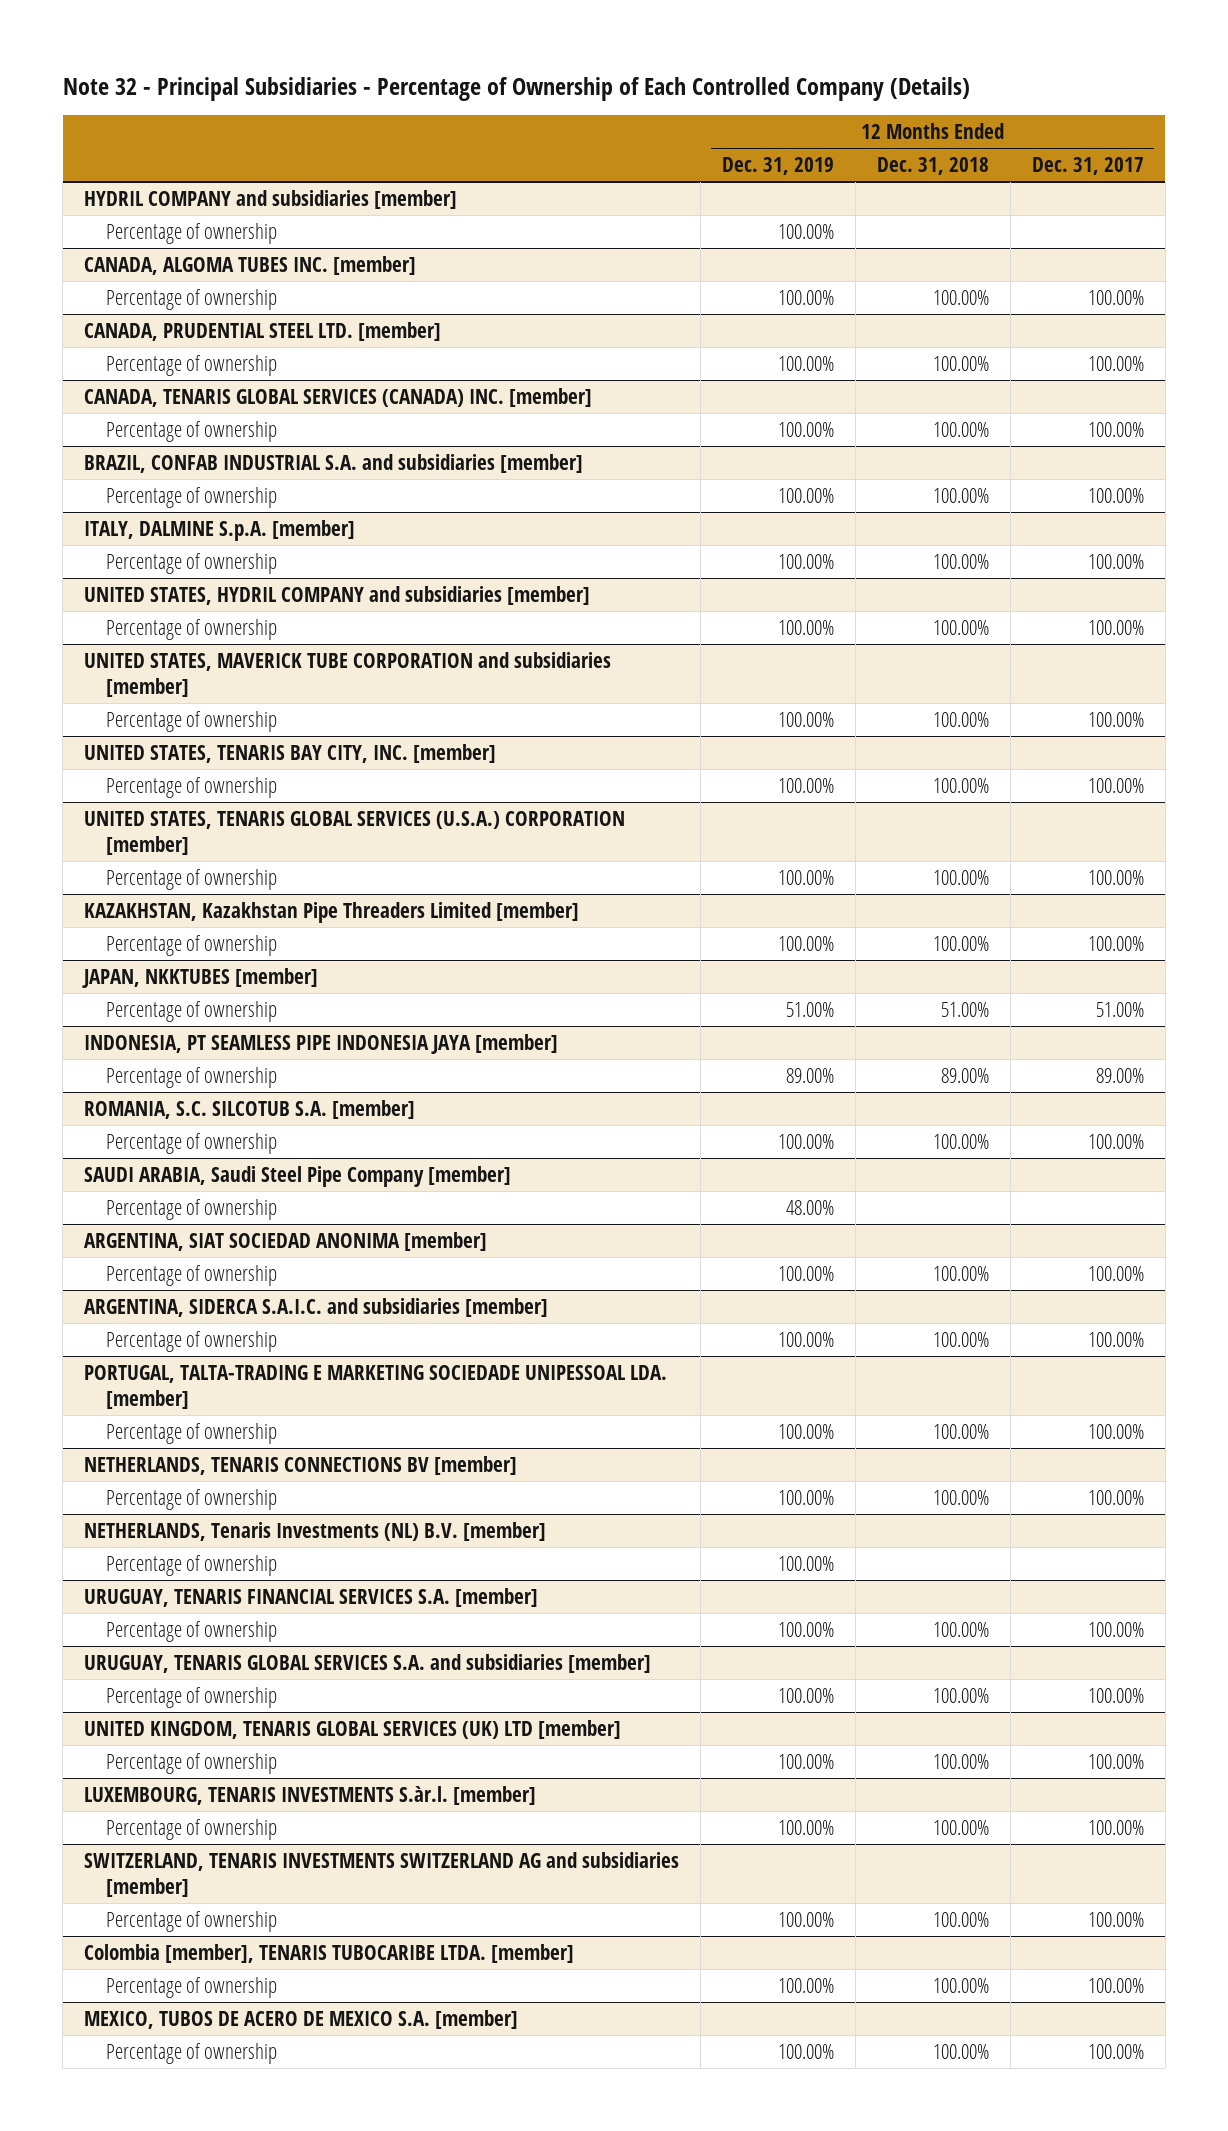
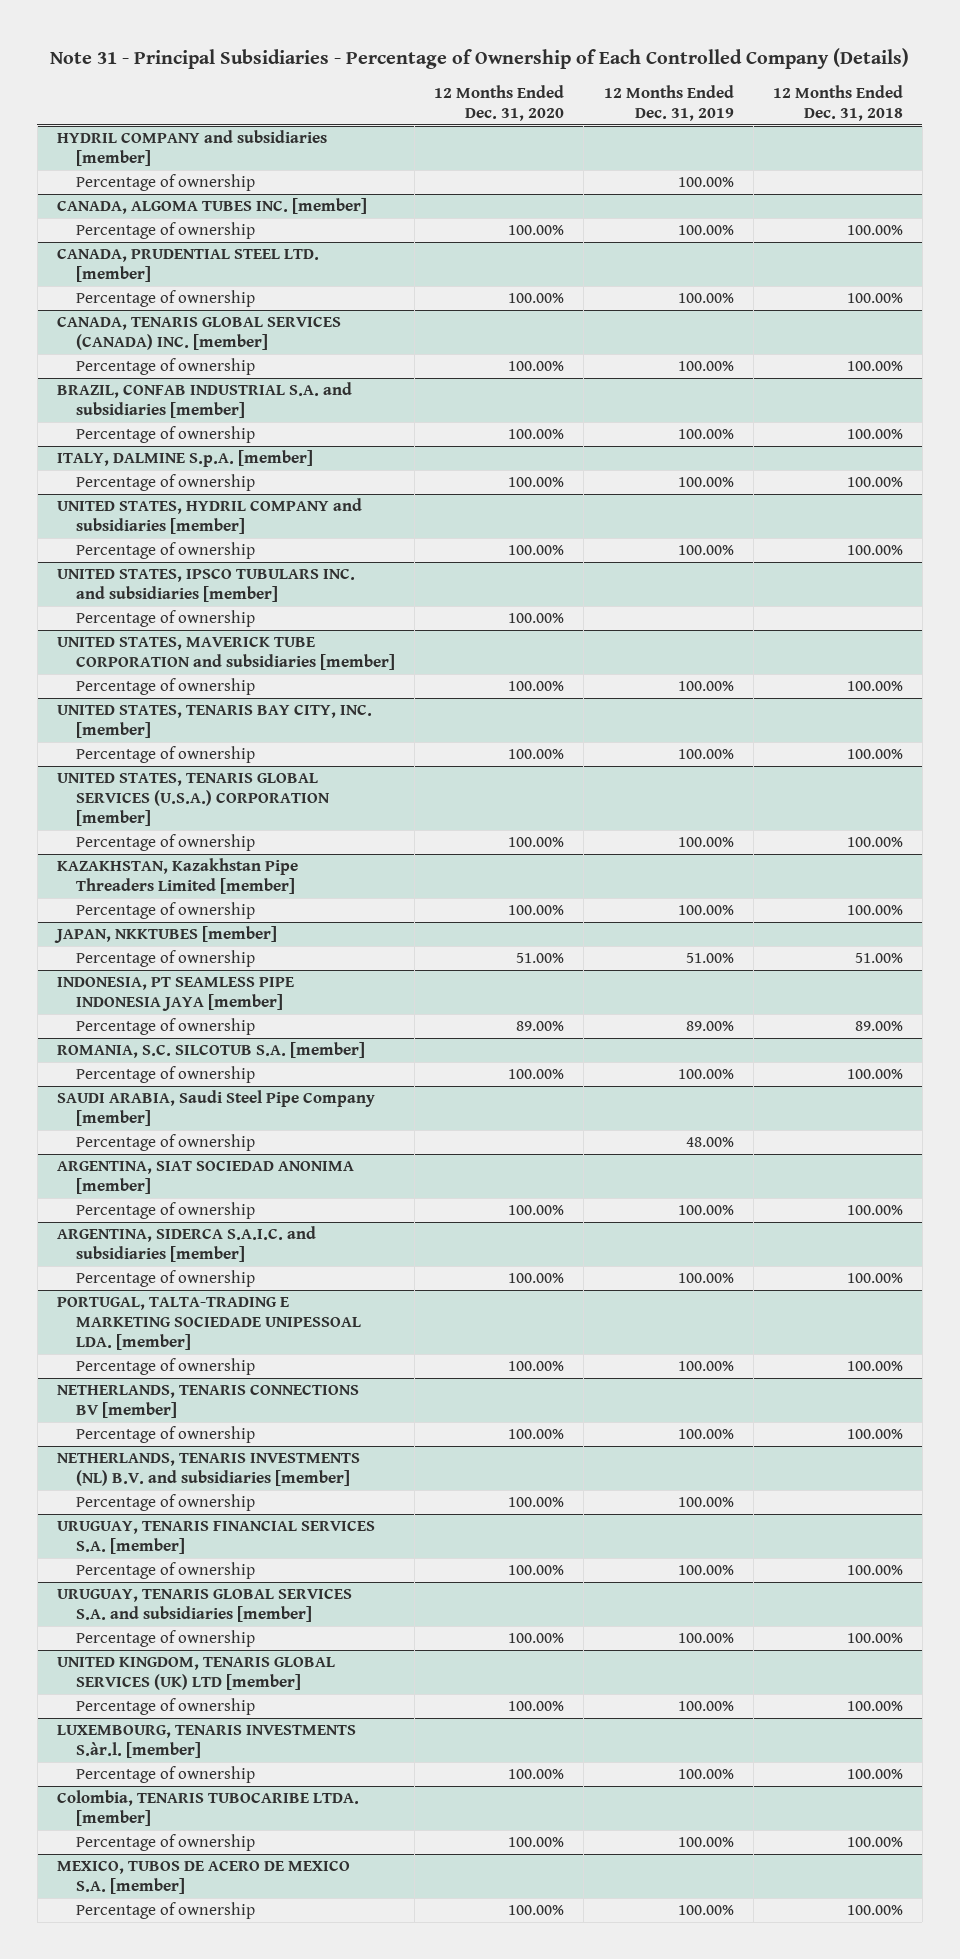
- Note 32 - Principal Subsidiaries - Percentage of Ownership of Each Controlled Company (Details)
+ Note 31 - Principal Subsidiaries - Percentage of Ownership of Each Controlled Company (Details)
- | 12 Months Ended Dec. 31, 2019 | 12 Months Ended Dec. 31, 2018 | 12 Months Ended Dec. 31, 2017
+ | 12 Months Ended Dec. 31, 2020 | 12 Months Ended Dec. 31, 2019 | 12 Months Ended Dec. 31, 2018
+ UNITED STATES, IPSCO TUBULARS INC. and subsidiaries [member]
+ Percentage of ownership | 100.00% | |
- NETHERLANDS, Tenaris Investments (NL) B.V. [member]
+ NETHERLANDS, TENARIS INVESTMENTS (NL) B.V. and subsidiaries [member]
- SWITZERLAND, TENARIS INVESTMENTS SWITZERLAND AG and subsidiaries [member]
- Percentage of ownership | 100.00% | 100.00% | 100.00%
- Colombia [member], TENARIS TUBOCARIBE LTDA. [member]
+ Colombia, TENARIS TUBOCARIBE LTDA. [member]

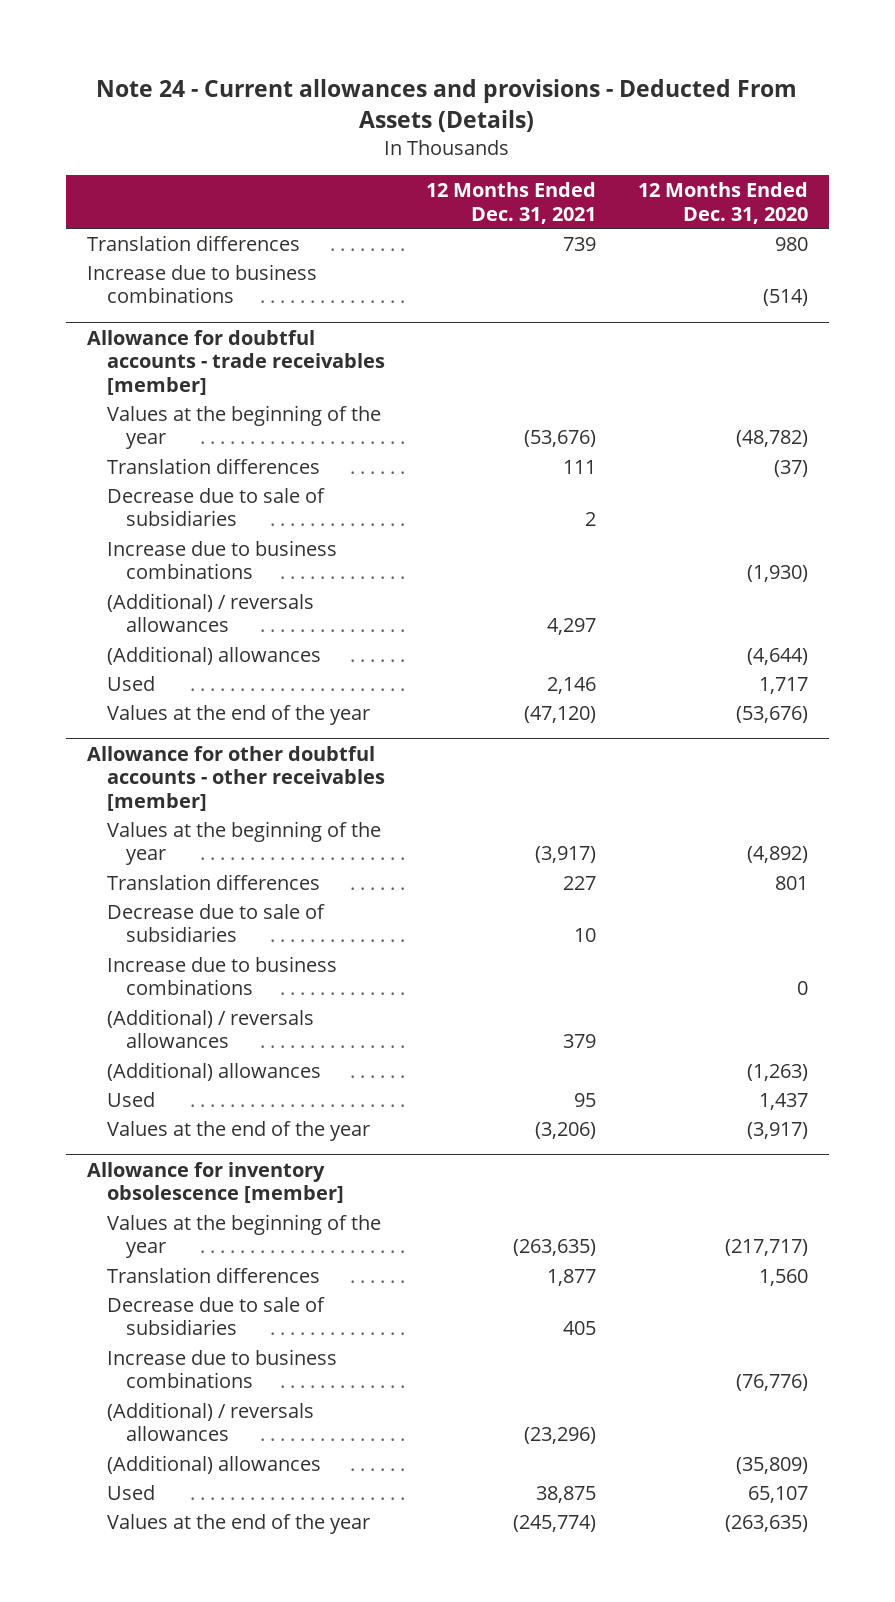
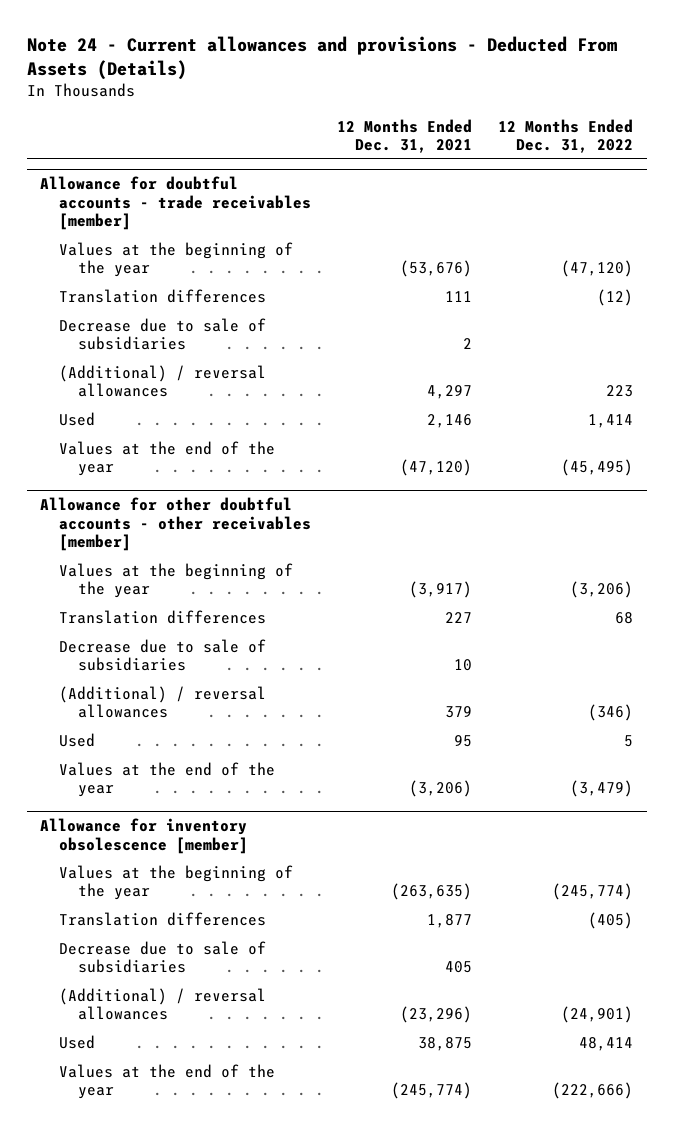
- | 12 Months Ended Dec. 31, 2021 | 12 Months Ended Dec. 31, 2020
+ | 12 Months Ended Dec. 31, 2021 | 12 Months Ended Dec. 31, 2022
- Translation differences | 739 | 980
- Increase due to business combinations | | (514)
@ Allowance for doubtful accounts - trade receivables [member]
- Increase due to business combinations | | (1,930)
- (Additional) / reversals allowances | 4,297 |
- (Additional) allowances | | (4,644)
+ (Additional) / reversal allowances | 4,297 | 223
@ Allowance for other doubtful accounts - other receivables [member]
- Increase due to business combinations | | 0
- (Additional) / reversals allowances | 379 |
- (Additional) allowances | | (1,263)
+ (Additional) / reversal allowances | 379 | (346)
@ Allowance for inventory obsolescence [member]
- Increase due to business combinations | | (76,776)
- (Additional) / reversals allowances | (23,296) |
- (Additional) allowances | | (35,809)
+ (Additional) / reversal allowances | (23,296) | (24,901)

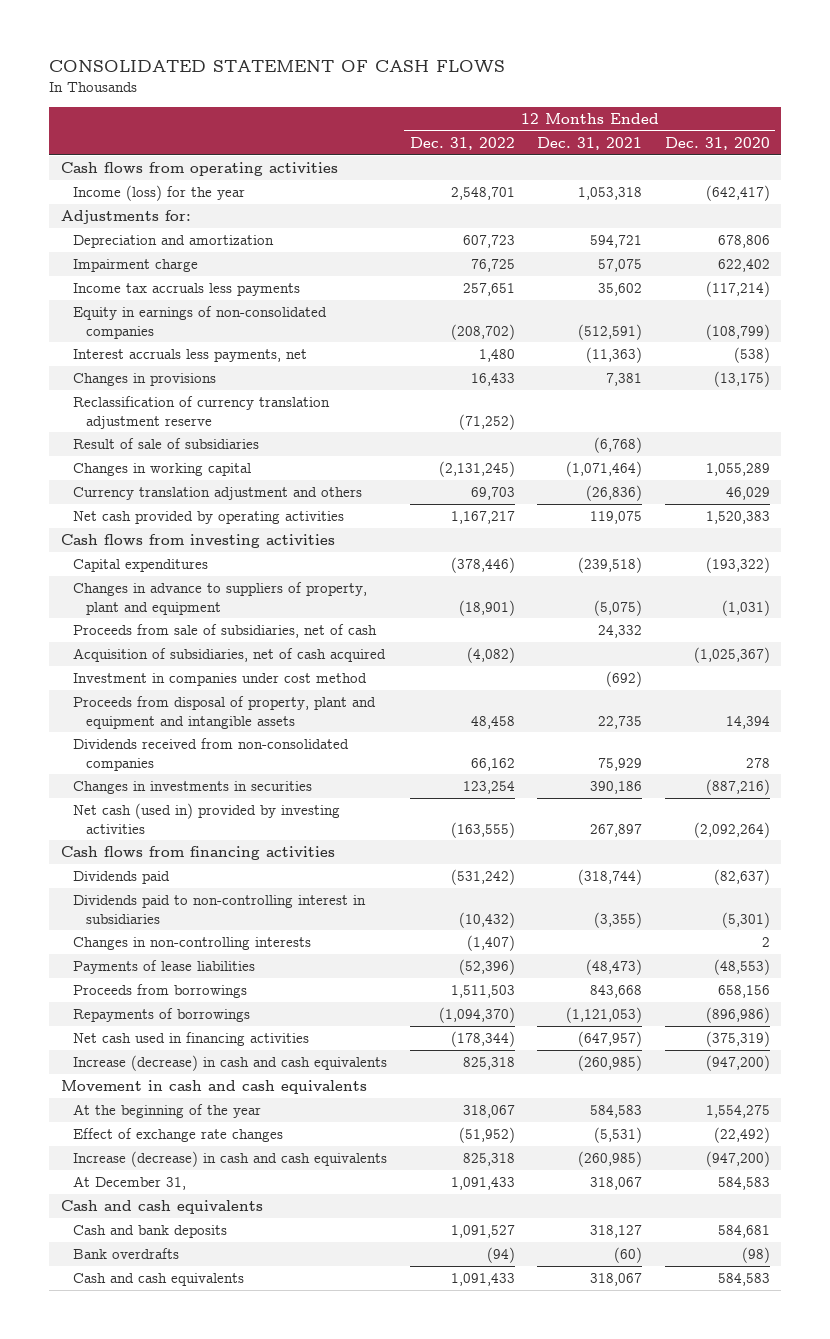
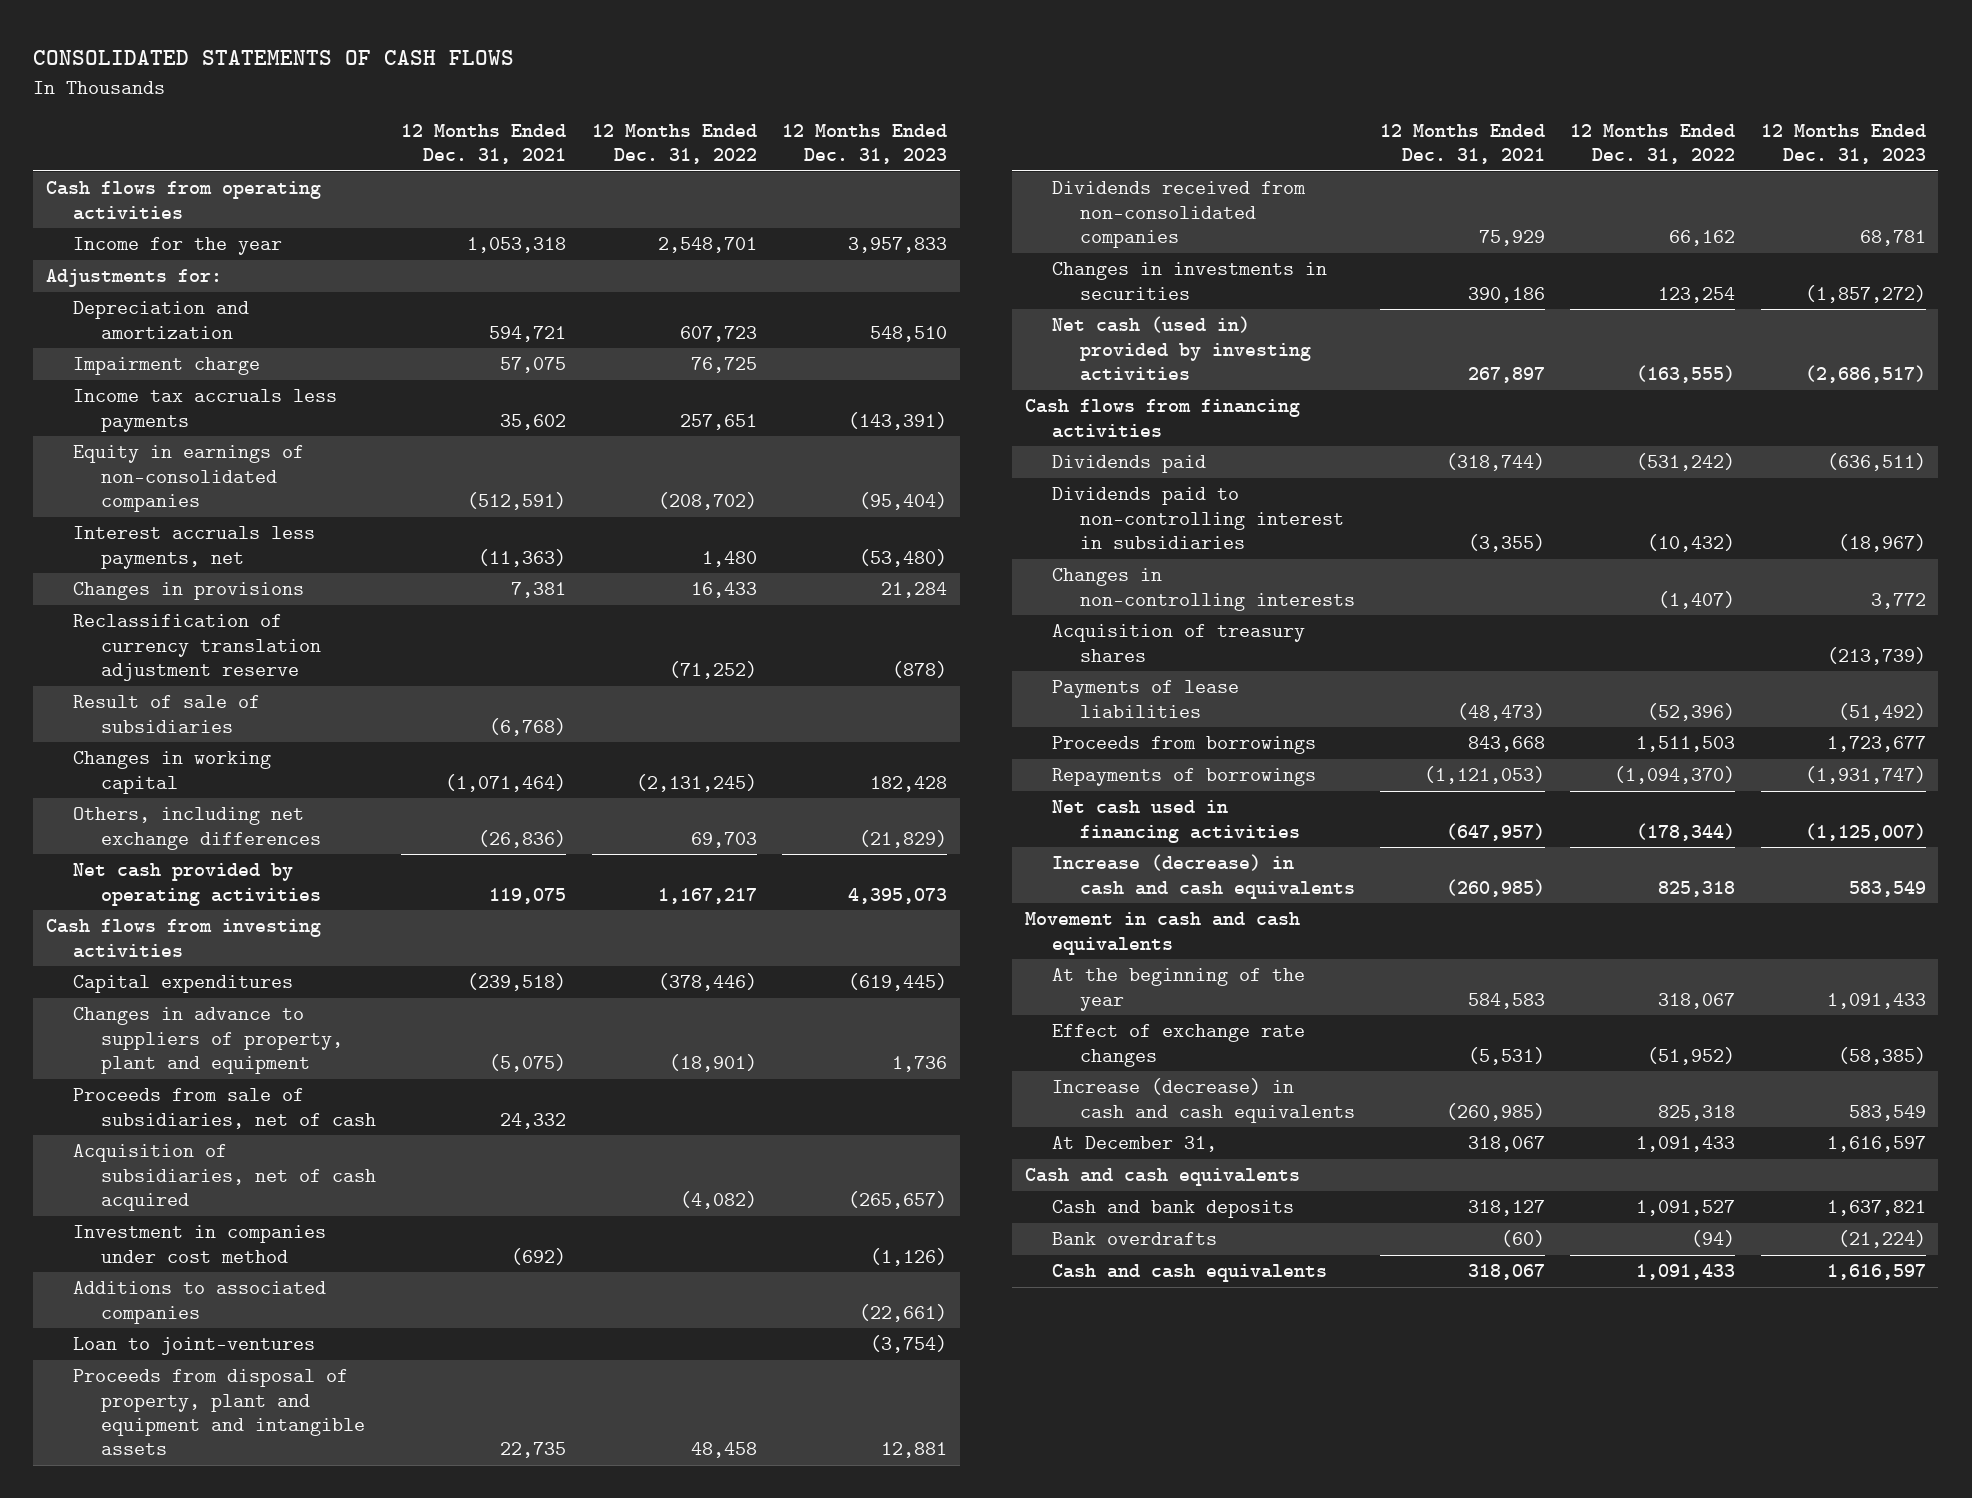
- CONSOLIDATED STATEMENT OF CASH FLOWS
+ CONSOLIDATED STATEMENTS OF CASH FLOWS
- | 12 Months Ended Dec. 31, 2022 | 12 Months Ended Dec. 31, 2021 | 12 Months Ended Dec. 31, 2020
+ | 12 Months Ended Dec. 31, 2021 | 12 Months Ended Dec. 31, 2022 | 12 Months Ended Dec. 31, 2023
- Income (loss) for the year | 2,548,701 | 1,053,318 | (642,417)
+ Income for the year | 1,053,318 | 2,548,701 | 3,957,833
- Currency translation adjustment and others | 69,703 | (26,836) | 46,029
+ Others, including net exchange differences | (26,836) | 69,703 | (21,829)
+ Additions to associated companies | | | (22,661)
+ Loan to joint-ventures | | | (3,754)
+ Acquisition of treasury shares | | | (213,739)

